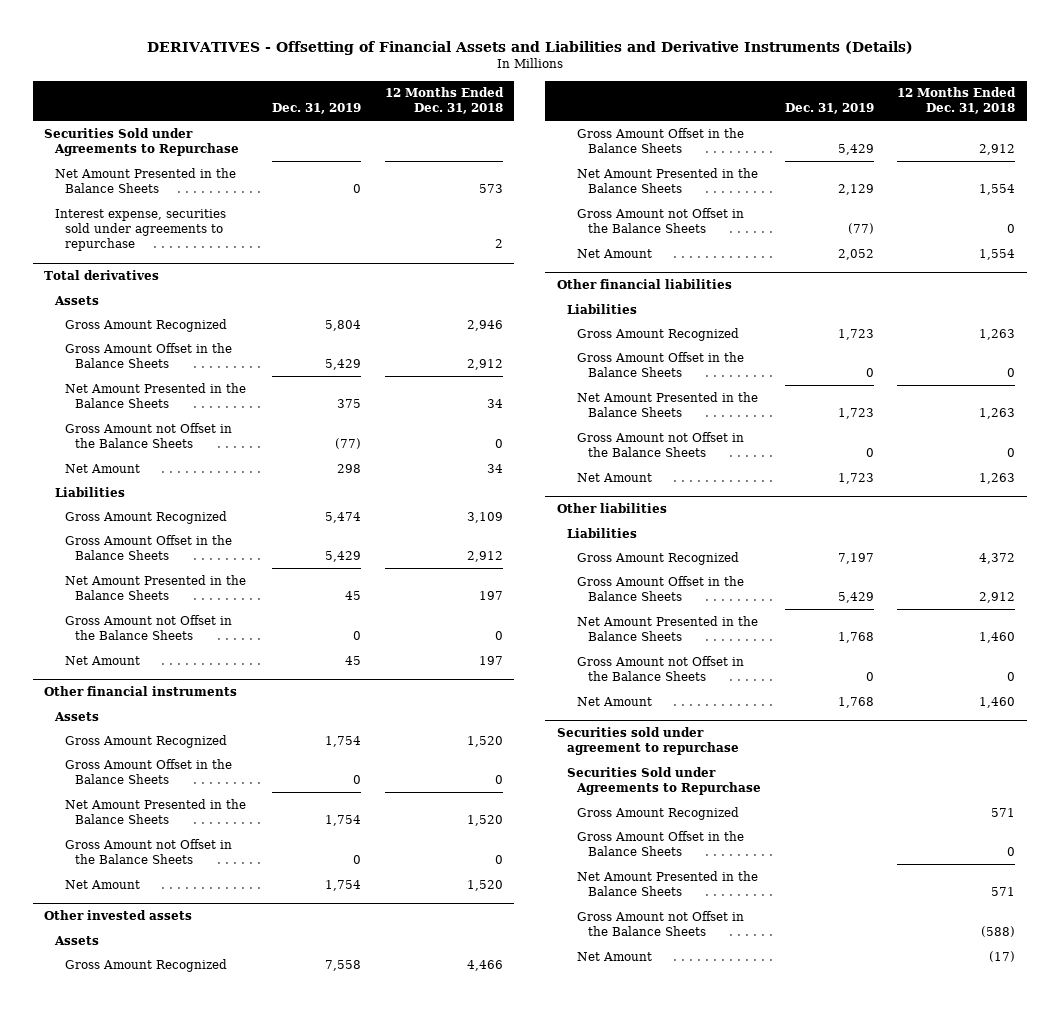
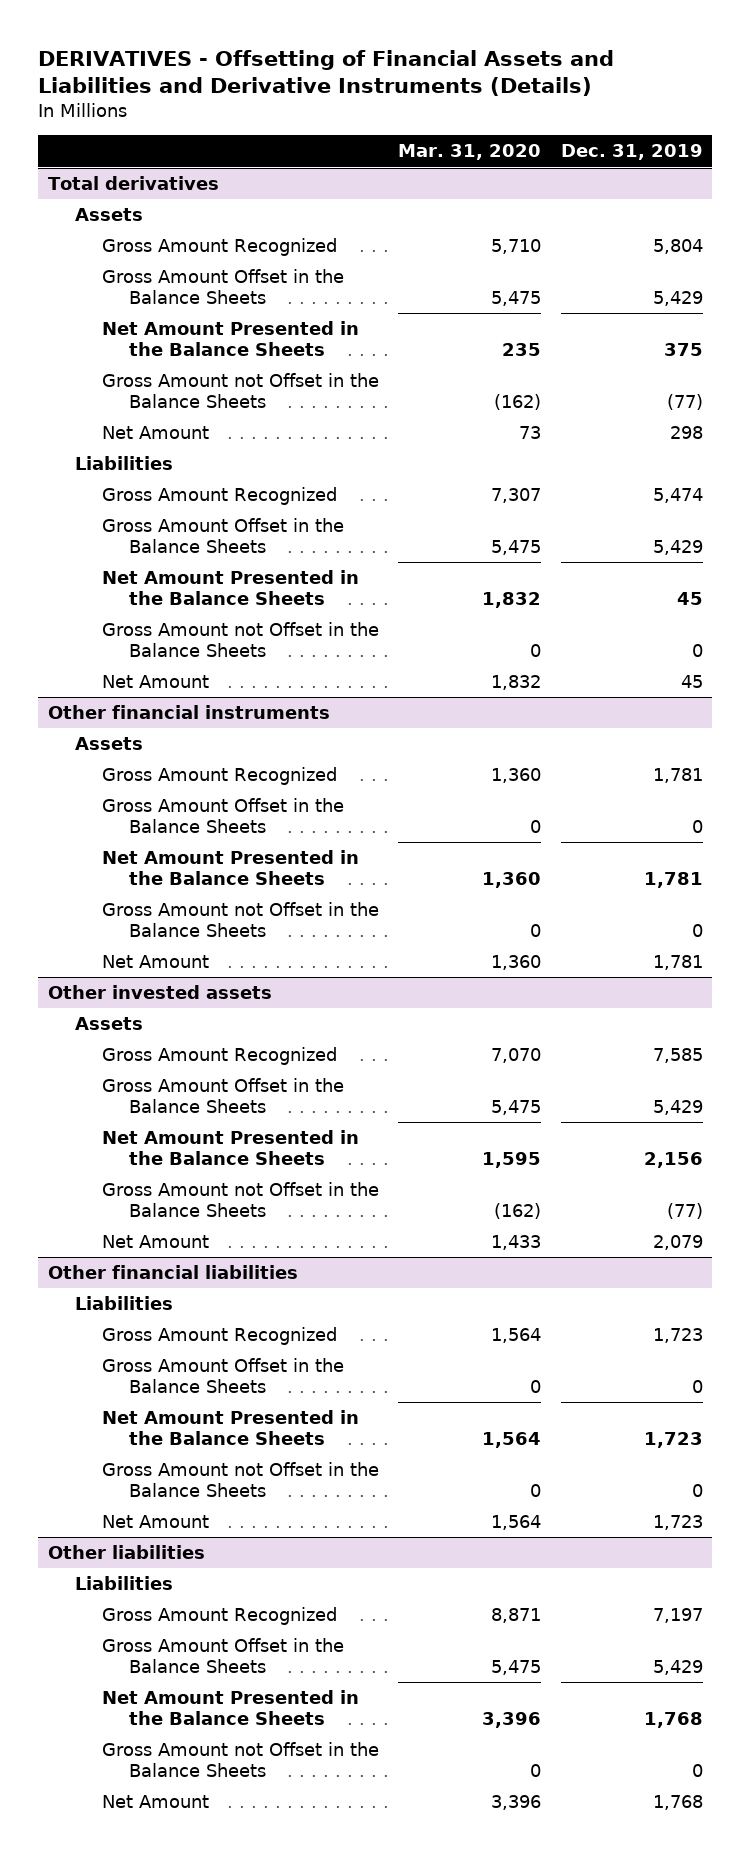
- | Dec. 31, 2019 | 12 Months Ended Dec. 31, 2018
+ | Mar. 31, 2020 | Dec. 31, 2019
- Securities Sold under Agreements to Repurchase
- Net Amount Presented in the Balance Sheets | 0 | 573
- Interest expense, securities sold under agreements to repurchase | | 2
@ Other financial instruments
- Gross Amount Recognized | 1,754 | 1,520
+ Gross Amount Recognized | 1,360 | 1,781
- Net Amount Presented in the Balance Sheets | 1,754 | 1,520
+ Net Amount Presented in the Balance Sheets | 1,360 | 1,781
- Net Amount | 1,754 | 1,520
+ Net Amount | 1,360 | 1,781
@ Other invested assets
- Gross Amount Recognized | 7,558 | 4,466
+ Gross Amount Recognized | 7,070 | 7,585
- Net Amount Presented in the Balance Sheets | 2,129 | 1,554
+ Net Amount Presented in the Balance Sheets | 1,595 | 2,156
- Net Amount | 2,052 | 1,554
+ Net Amount | 1,433 | 2,079
- Securities sold under agreement to repurchase
- Securities Sold under Agreements to Repurchase
- Gross Amount Recognized | | 571
- Gross Amount Offset in the Balance Sheets | | 0
- Net Amount Presented in the Balance Sheets | | 571
- Gross Amount not Offset in the Balance Sheets | | (588)
- Net Amount | | (17)

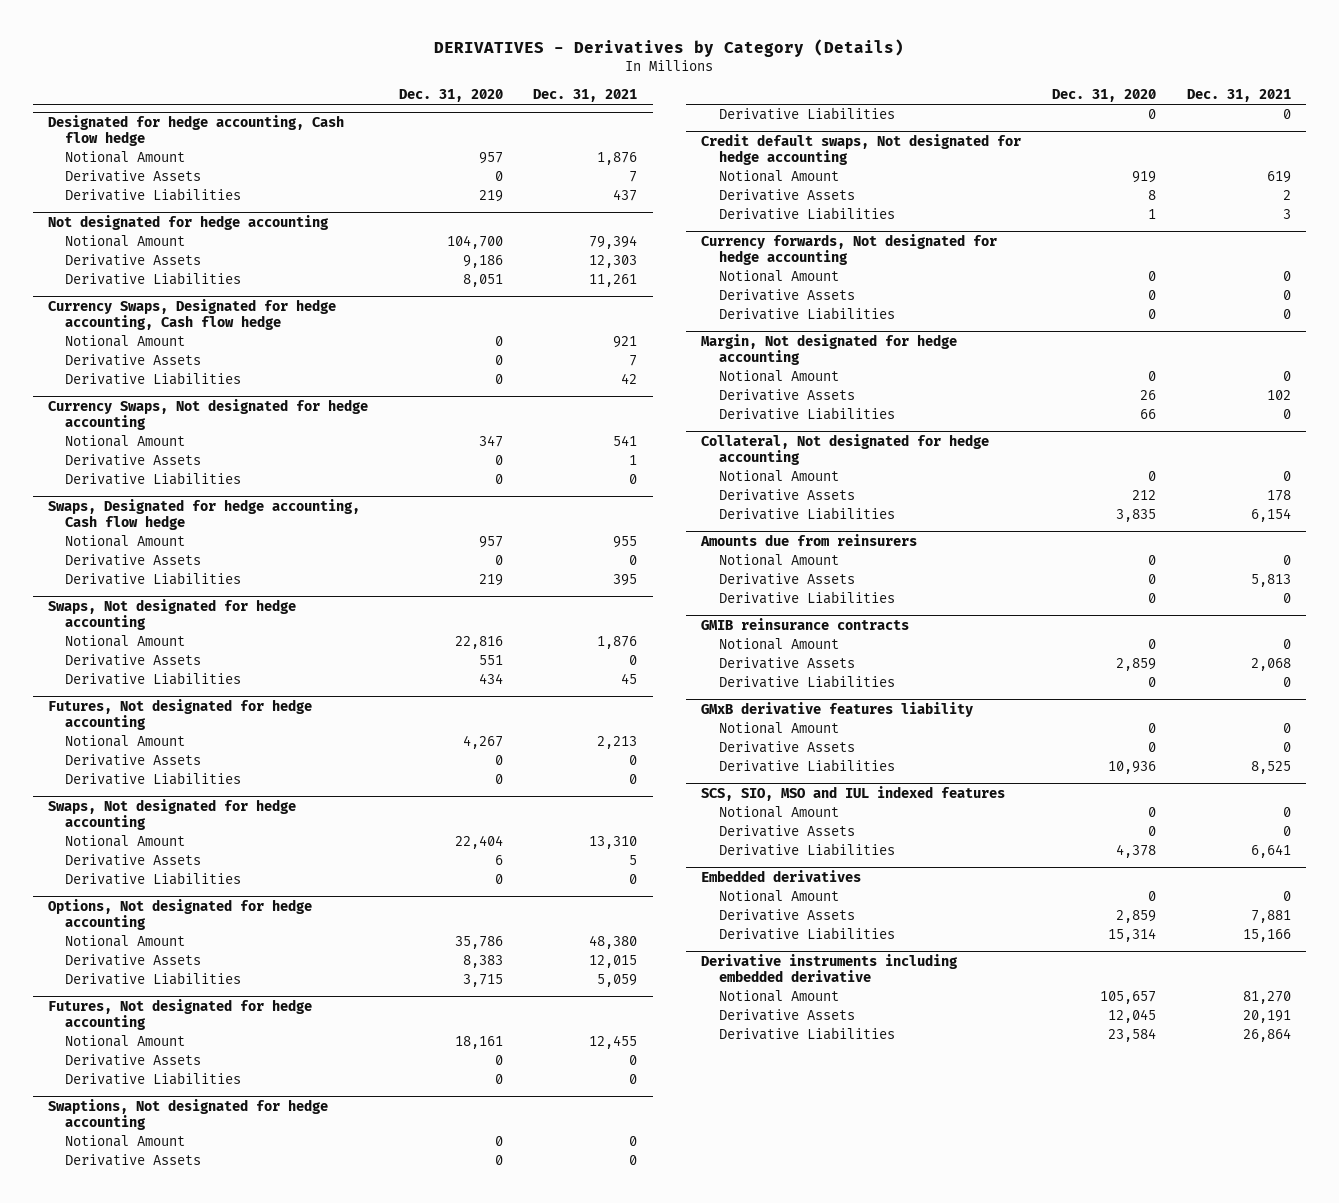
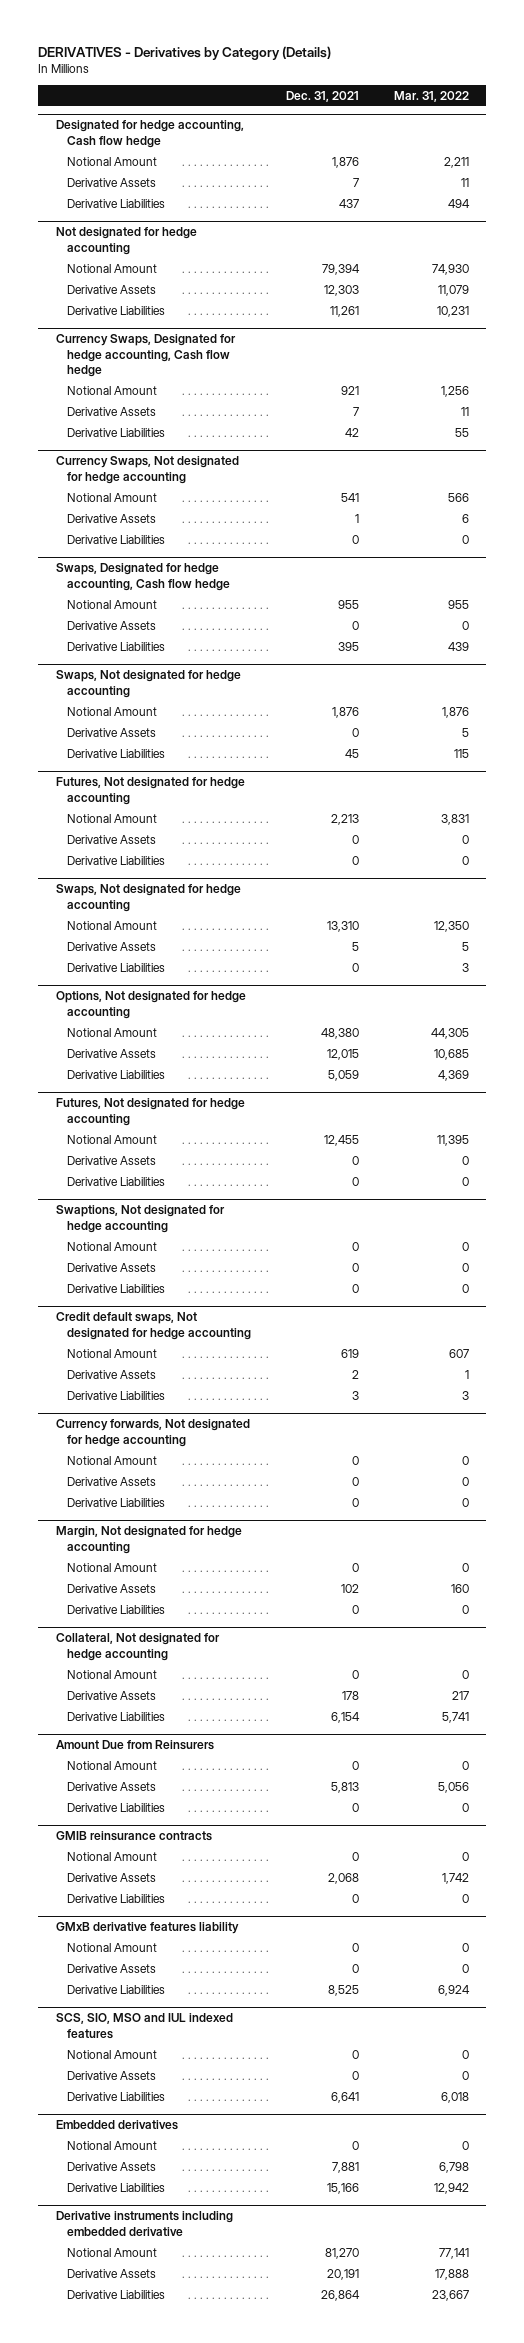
- | Dec. 31, 2020 | Dec. 31, 2021
+ | Dec. 31, 2021 | Mar. 31, 2022
- Amounts due from reinsurers
+ Amount Due from Reinsurers

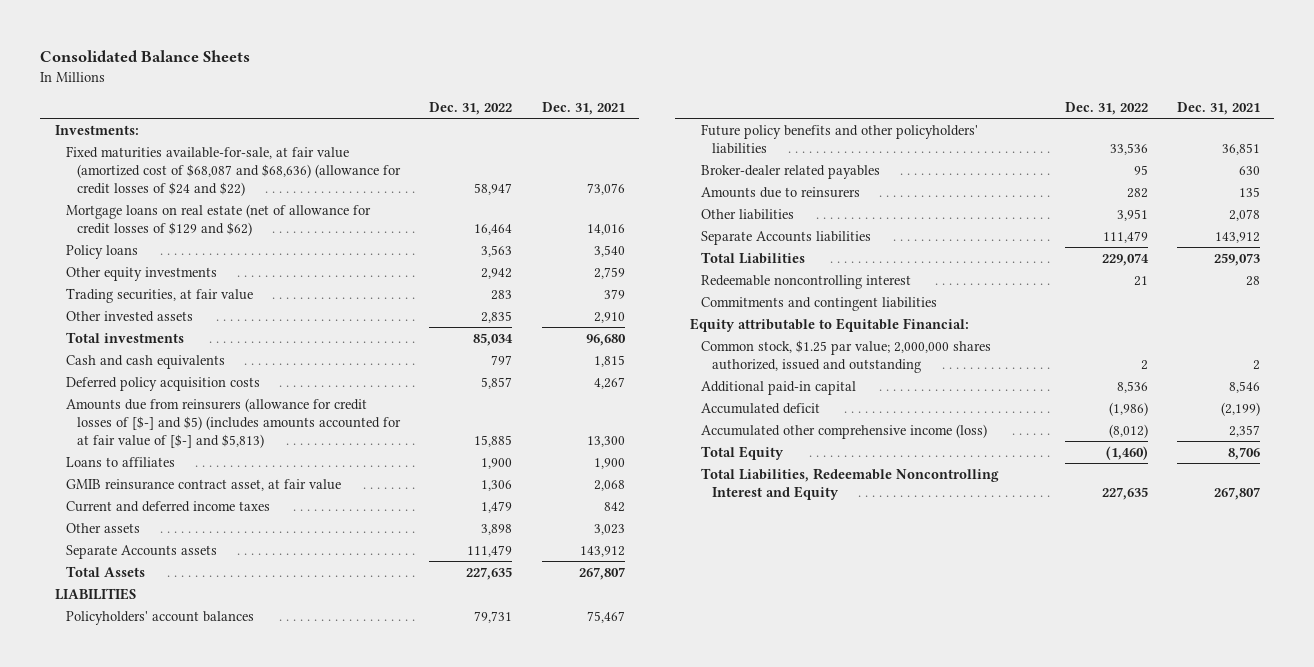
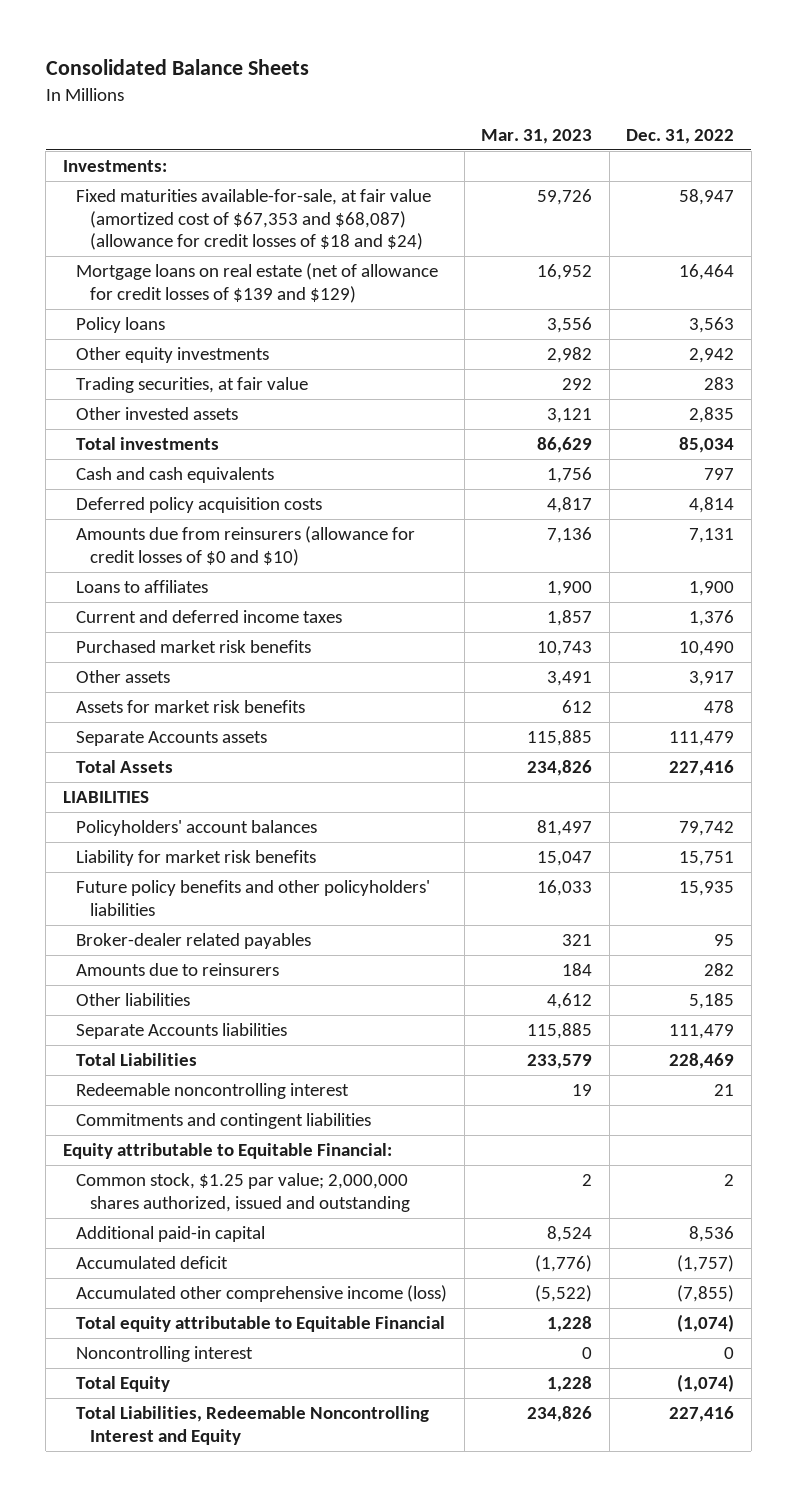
- | Dec. 31, 2022 | Dec. 31, 2021
+ | Mar. 31, 2023 | Dec. 31, 2022
- Fixed maturities available-for-sale, at fair value (amortized cost of $68,087 and $68,636) (allowance for credit losses of $24 and $22) | 58,947 | 73,076
- Mortgage loans on real estate (net of allowance for credit losses of $129 and $62) | 16,464 | 14,016
+ Fixed maturities available-for-sale, at fair value (amortized cost of $67,353 and $68,087) (allowance for credit losses of $18 and $24) | 59,726 | 58,947
+ Mortgage loans on real estate (net of allowance for credit losses of $139 and $129) | 16,952 | 16,464
- Deferred policy acquisition costs | 5,857 | 4,267
- Amounts due from reinsurers (allowance for credit losses of [$-] and $5) (includes amounts accounted for at fair value of [$-] and $5,813) | 15,885 | 13,300
+ Deferred policy acquisition costs | 4,817 | 4,814
+ Amounts due from reinsurers (allowance for credit losses of $0 and $10) | 7,136 | 7,131
- GMIB reinsurance contract asset, at fair value | 1,306 | 2,068
- Current and deferred income taxes | 1,479 | 842
- Other assets | 3,898 | 3,023
+ Current and deferred income taxes | 1,857 | 1,376
+ Purchased market risk benefits | 10,743 | 10,490
+ Other assets | 3,491 | 3,917
+ Assets for market risk benefits | 612 | 478
- Total Assets | 227,635 | 267,807
+ Total Assets | 234,826 | 227,416
- Policyholders' account balances | 79,731 | 75,467
- Future policy benefits and other policyholders' liabilities | 33,536 | 36,851
+ Policyholders' account balances | 81,497 | 79,742
+ Liability for market risk benefits | 15,047 | 15,751
+ Future policy benefits and other policyholders' liabilities | 16,033 | 15,935
- Other liabilities | 3,951 | 2,078
+ Other liabilities | 4,612 | 5,185
- Total Liabilities | 229,074 | 259,073
+ Total Liabilities | 233,579 | 228,469
- Accumulated deficit | (1,986) | (2,199)
- Accumulated other comprehensive income (loss) | (8,012) | 2,357
- Total Equity | (1,460) | 8,706
- Total Liabilities, Redeemable Noncontrolling Interest and Equity | 227,635 | 267,807
+ Accumulated deficit | (1,776) | (1,757)
+ Accumulated other comprehensive income (loss) | (5,522) | (7,855)
+ Total equity attributable to Equitable Financial | 1,228 | (1,074)
+ Noncontrolling interest | 0 | 0
+ Total Equity | 1,228 | (1,074)
+ Total Liabilities, Redeemable Noncontrolling Interest and Equity | 234,826 | 227,416

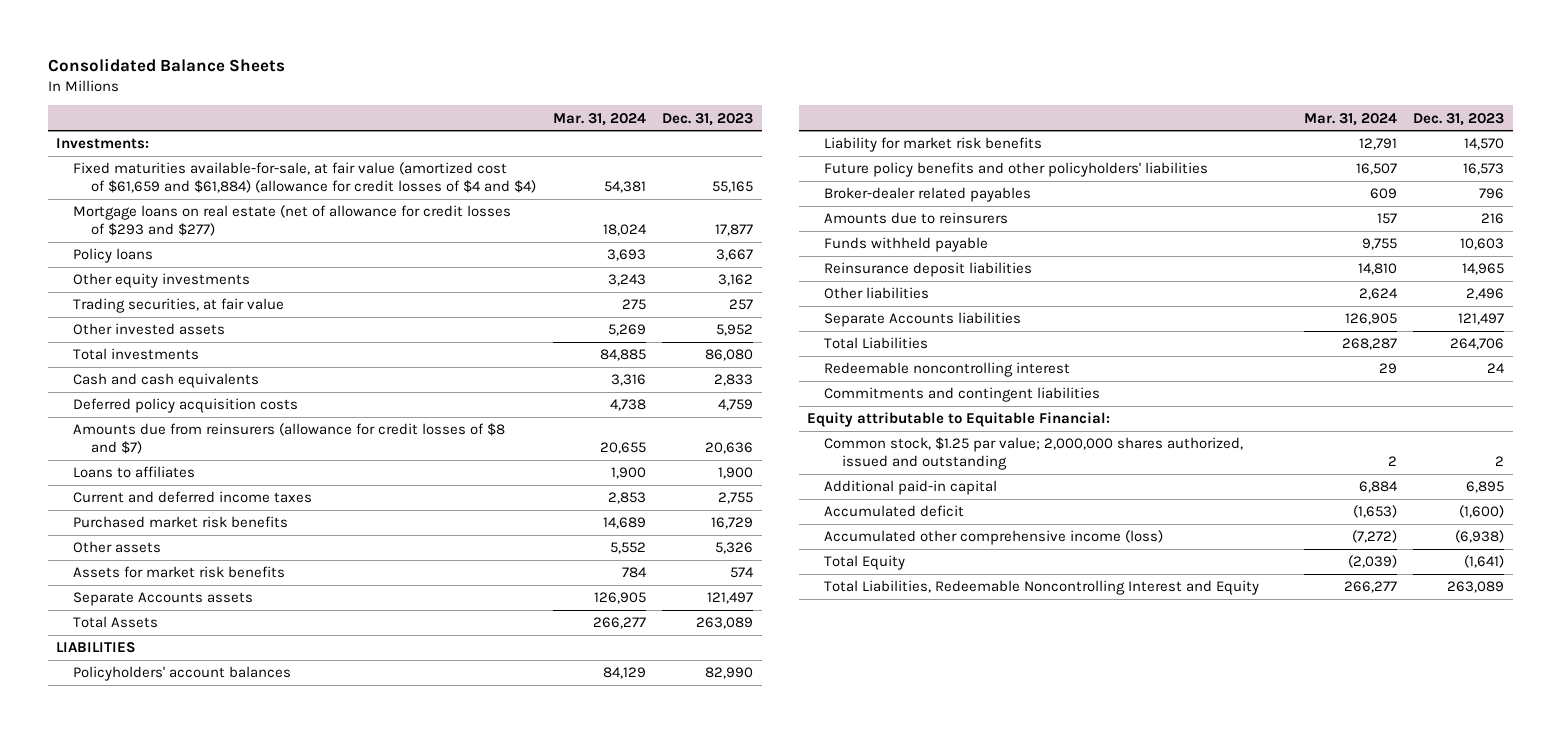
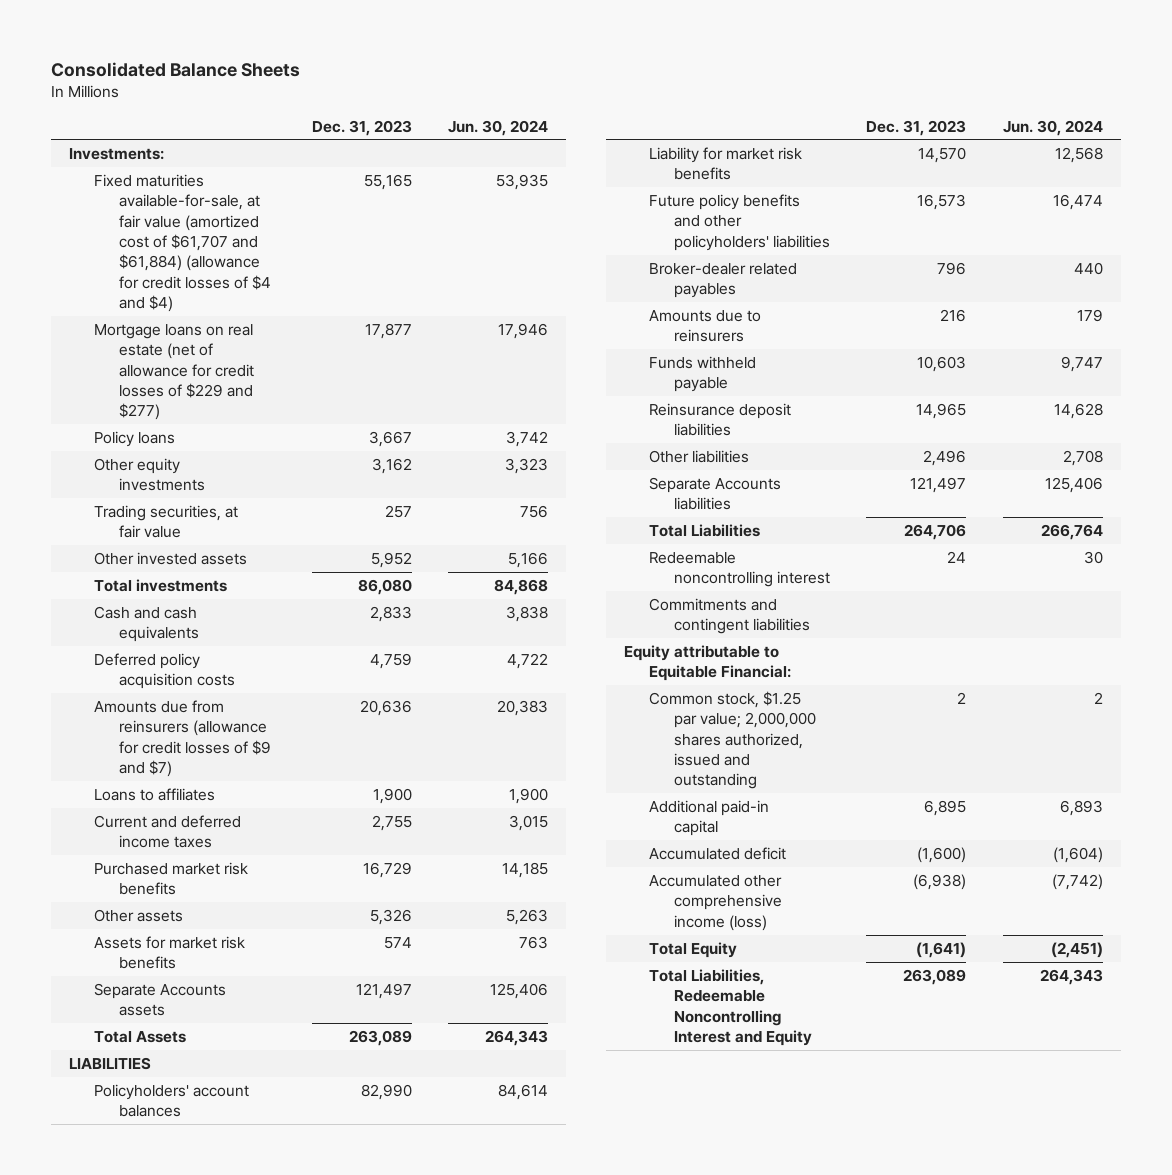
- | Mar. 31, 2024 | Dec. 31, 2023
+ | Dec. 31, 2023 | Jun. 30, 2024
- Fixed maturities available-for-sale, at fair value (amortized cost of $61,659 and $61,884) (allowance for credit losses of $4 and $4) | 54,381 | 55,165
- Mortgage loans on real estate (net of allowance for credit losses of $293 and $277) | 18,024 | 17,877
+ Fixed maturities available-for-sale, at fair value (amortized cost of $61,707 and $61,884) (allowance for credit losses of $4 and $4) | 55,165 | 53,935
+ Mortgage loans on real estate (net of allowance for credit losses of $229 and $277) | 17,877 | 17,946
- Amounts due from reinsurers (allowance for credit losses of $8 and $7) | 20,655 | 20,636
+ Amounts due from reinsurers (allowance for credit losses of $9 and $7) | 20,636 | 20,383

